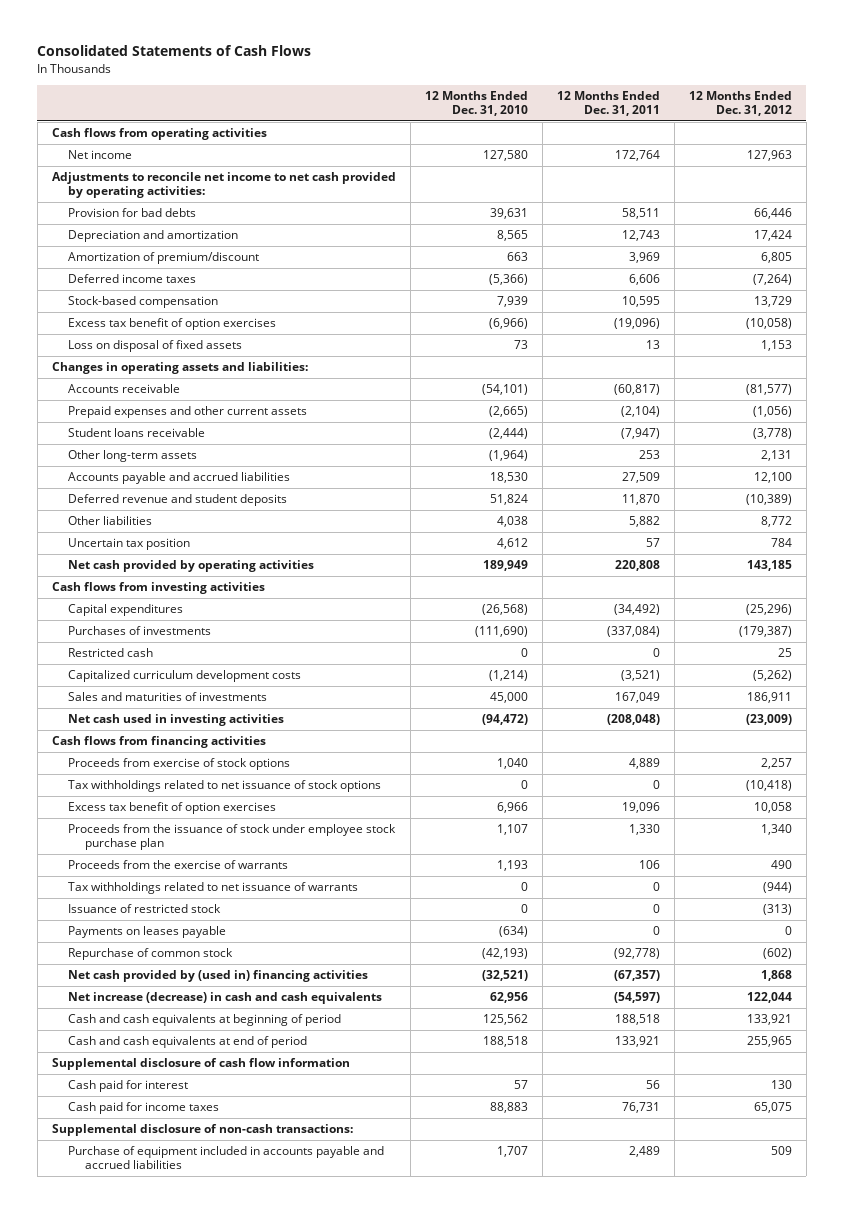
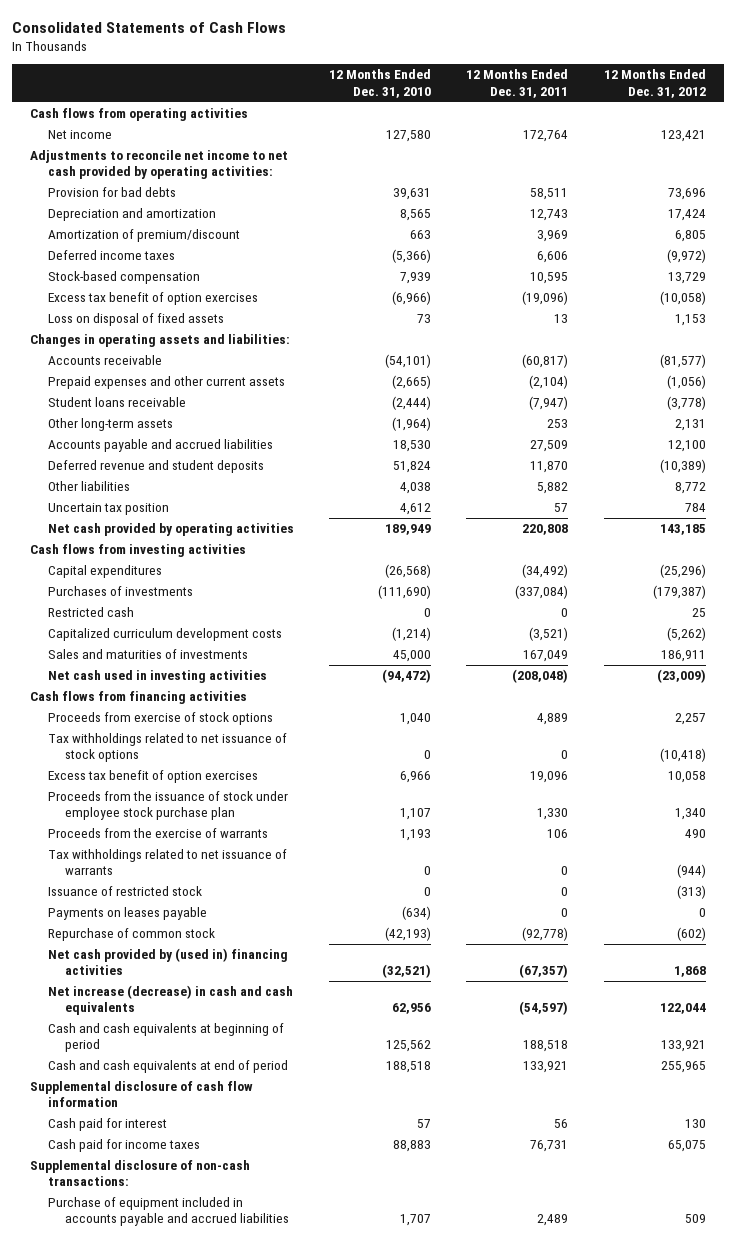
- Net income | 127,580 | 172,764 | 127,963
+ Net income | 127,580 | 172,764 | 123,421
- Provision for bad debts | 39,631 | 58,511 | 66,446
+ Provision for bad debts | 39,631 | 58,511 | 73,696
- Deferred income taxes | (5,366) | 6,606 | (7,264)
+ Deferred income taxes | (5,366) | 6,606 | (9,972)

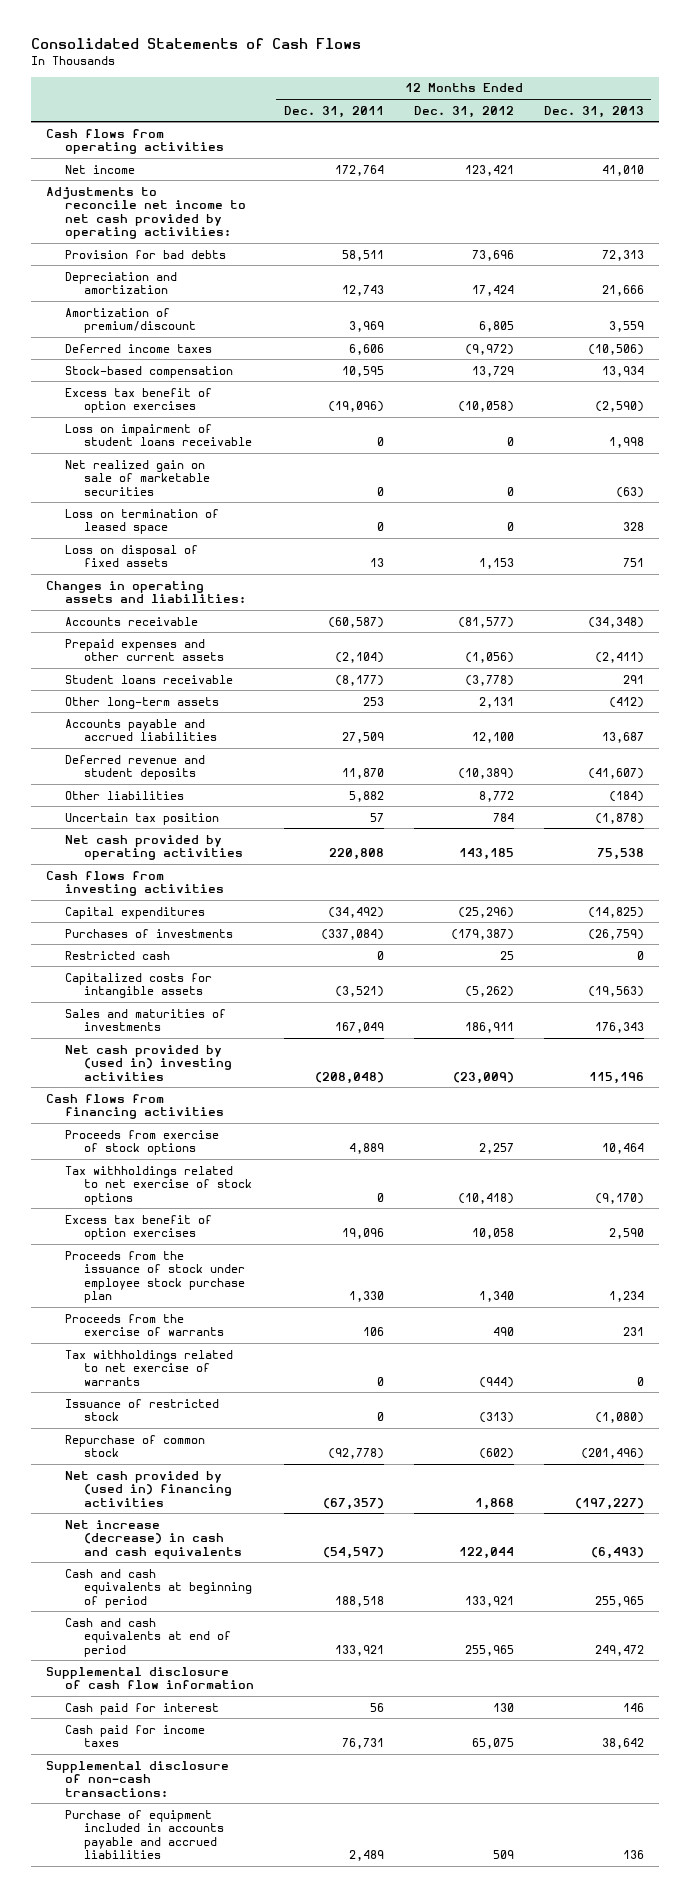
- | 12 Months Ended Dec. 31, 2010 | 12 Months Ended Dec. 31, 2011 | 12 Months Ended Dec. 31, 2012
+ | 12 Months Ended Dec. 31, 2011 | 12 Months Ended Dec. 31, 2012 | 12 Months Ended Dec. 31, 2013
+ Loss on impairment of student loans receivable | 0 | 0 | 1,998
+ Net realized gain on sale of marketable securities | 0 | 0 | (63)
+ Loss on termination of leased space | 0 | 0 | 328
- Accounts receivable | (54,101) | (60,817) | (81,577)
+ Accounts receivable | (60,587) | (81,577) | (34,348)
- Student loans receivable | (2,444) | (7,947) | (3,778)
+ Student loans receivable | (8,177) | (3,778) | 291
- Capitalized curriculum development costs | (1,214) | (3,521) | (5,262)
+ Capitalized costs for intangible assets | (3,521) | (5,262) | (19,563)
- Net cash used in investing activities | (94,472) | (208,048) | (23,009)
+ Net cash provided by (used in) investing activities | (208,048) | (23,009) | 115,196
- Tax withholdings related to net issuance of stock options | 0 | 0 | (10,418)
+ Tax withholdings related to net exercise of stock options | 0 | (10,418) | (9,170)
- Tax withholdings related to net issuance of warrants | 0 | 0 | (944)
+ Tax withholdings related to net exercise of warrants | 0 | (944) | 0
- Payments on leases payable | (634) | 0 | 0

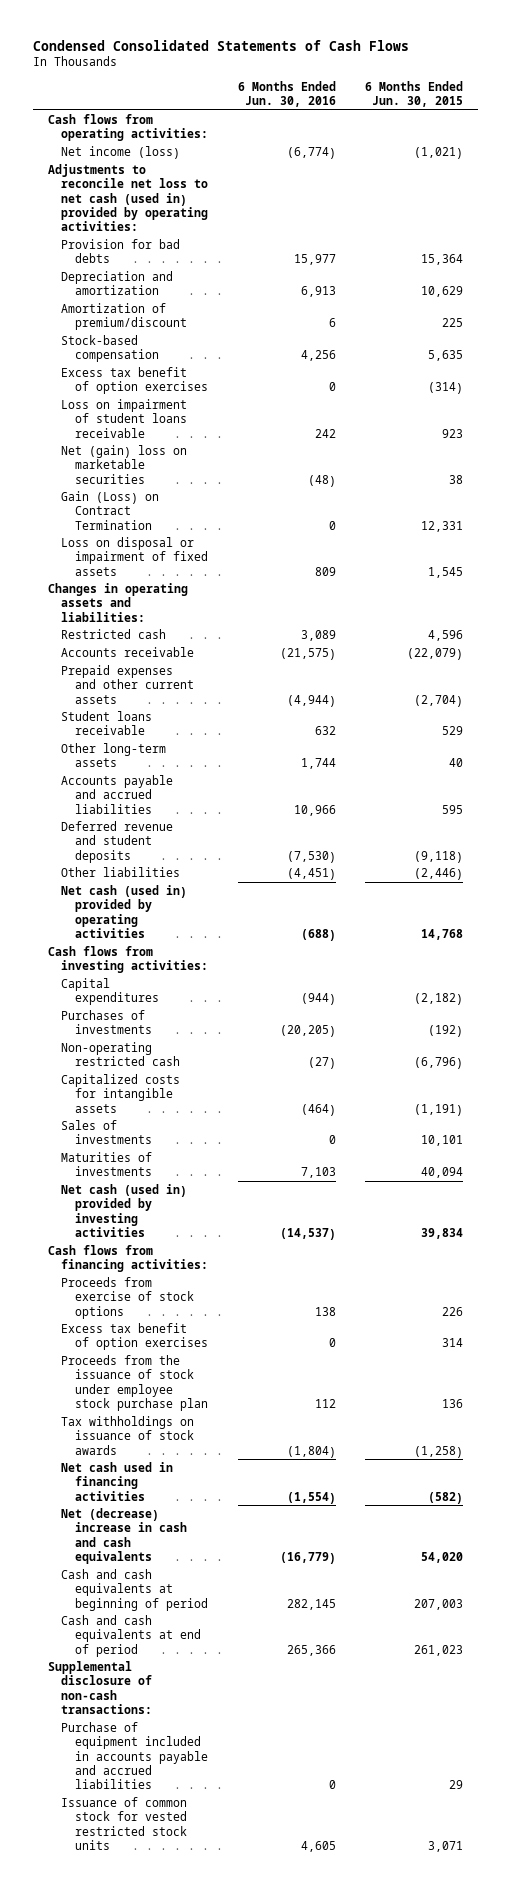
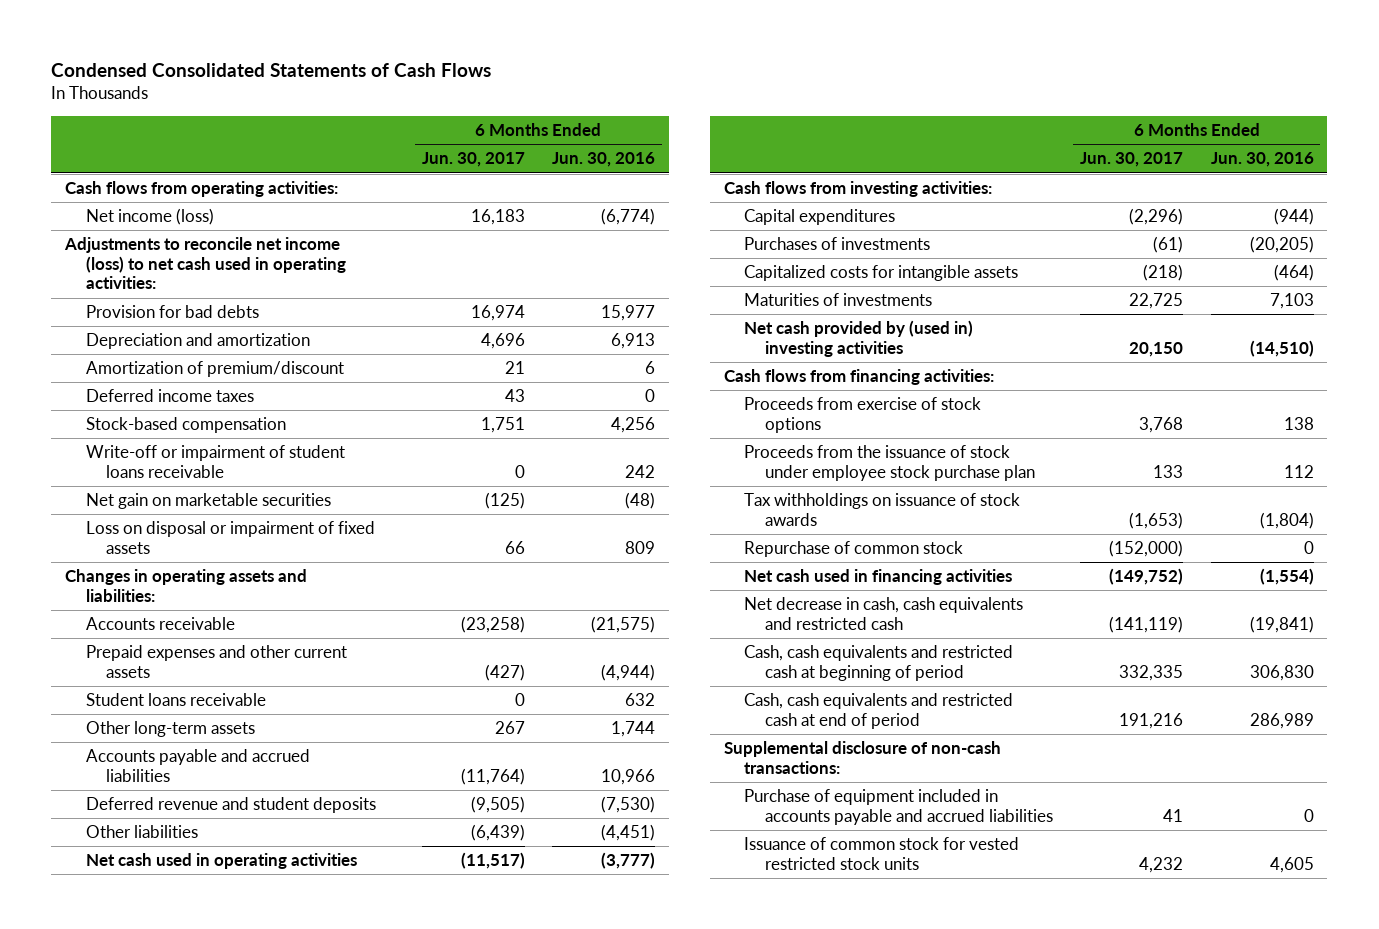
- | 6 Months Ended Jun. 30, 2016 | 6 Months Ended Jun. 30, 2015
+ | 6 Months Ended Jun. 30, 2017 | 6 Months Ended Jun. 30, 2016
- Adjustments to reconcile net loss to net cash (used in) provided by operating activities:
+ Adjustments to reconcile net income (loss) to net cash used in operating activities:
+ Deferred income taxes | 43 | 0
- Excess tax benefit of option exercises | 0 | (314)
- Loss on impairment of student loans receivable | 242 | 923
- Net (gain) loss on marketable securities | (48) | 38
- Gain (Loss) on Contract Termination | 0 | 12,331
+ Write-off or impairment of student loans receivable | 0 | 242
+ Net gain on marketable securities | (125) | (48)
- Restricted cash | 3,089 | 4,596
- Net cash (used in) provided by operating activities | (688) | 14,768
+ Net cash used in operating activities | (11,517) | (3,777)
- Non-operating restricted cash | (27) | (6,796)
- Sales of investments | 0 | 10,101
- Net cash (used in) provided by investing activities | (14,537) | 39,834
+ Net cash provided by (used in) investing activities | 20,150 | (14,510)
- Excess tax benefit of option exercises | 0 | 314
+ Repurchase of common stock | (152,000) | 0
- Net (decrease) increase in cash and cash equivalents | (16,779) | 54,020
- Cash and cash equivalents at beginning of period | 282,145 | 207,003
- Cash and cash equivalents at end of period | 265,366 | 261,023
+ Net decrease in cash, cash equivalents and restricted cash | (141,119) | (19,841)
+ Cash, cash equivalents and restricted cash at beginning of period | 332,335 | 306,830
+ Cash, cash equivalents and restricted cash at end of period | 191,216 | 286,989

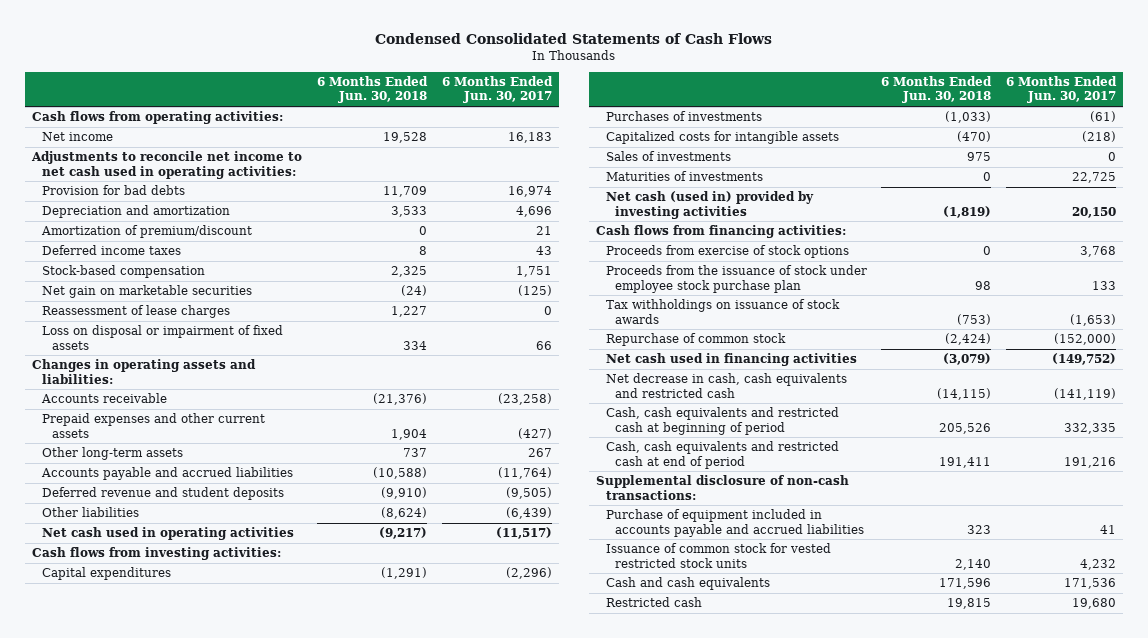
- | 6 Months Ended Jun. 30, 2017 | 6 Months Ended Jun. 30, 2016
+ | 6 Months Ended Jun. 30, 2018 | 6 Months Ended Jun. 30, 2017
- Net income (loss) | 16,183 | (6,774)
- Adjustments to reconcile net income (loss) to net cash used in operating activities:
+ Net income | 19,528 | 16,183
+ Adjustments to reconcile net income to net cash used in operating activities:
- Write-off or impairment of student loans receivable | 0 | 242
+ Reassessment of lease charges | 1,227 | 0
- Student loans receivable | 0 | 632
+ Sales of investments | 975 | 0
- Net cash provided by (used in) investing activities | 20,150 | (14,510)
+ Net cash (used in) provided by investing activities | (1,819) | 20,150
+ Cash and cash equivalents | 171,596 | 171,536
+ Restricted cash | 19,815 | 19,680

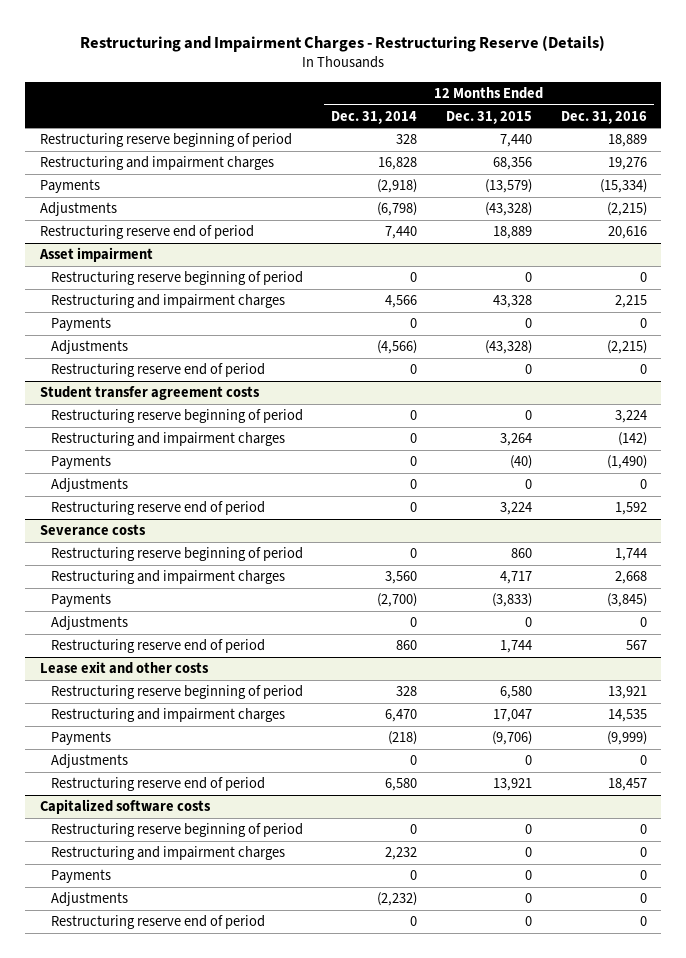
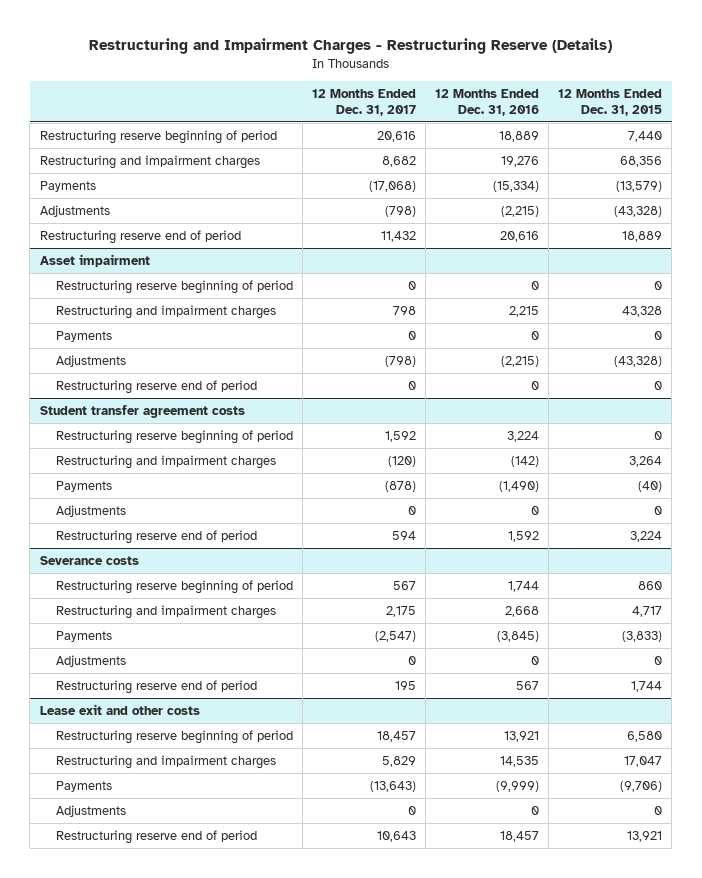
- | 12 Months Ended Dec. 31, 2014 | 12 Months Ended Dec. 31, 2015 | 12 Months Ended Dec. 31, 2016
+ | 12 Months Ended Dec. 31, 2017 | 12 Months Ended Dec. 31, 2016 | 12 Months Ended Dec. 31, 2015
- Capitalized software costs
- Restructuring reserve beginning of period | 0 | 0 | 0
- Restructuring and impairment charges | 2,232 | 0 | 0
- Payments | 0 | 0 | 0
- Adjustments | (2,232) | 0 | 0
- Restructuring reserve end of period | 0 | 0 | 0

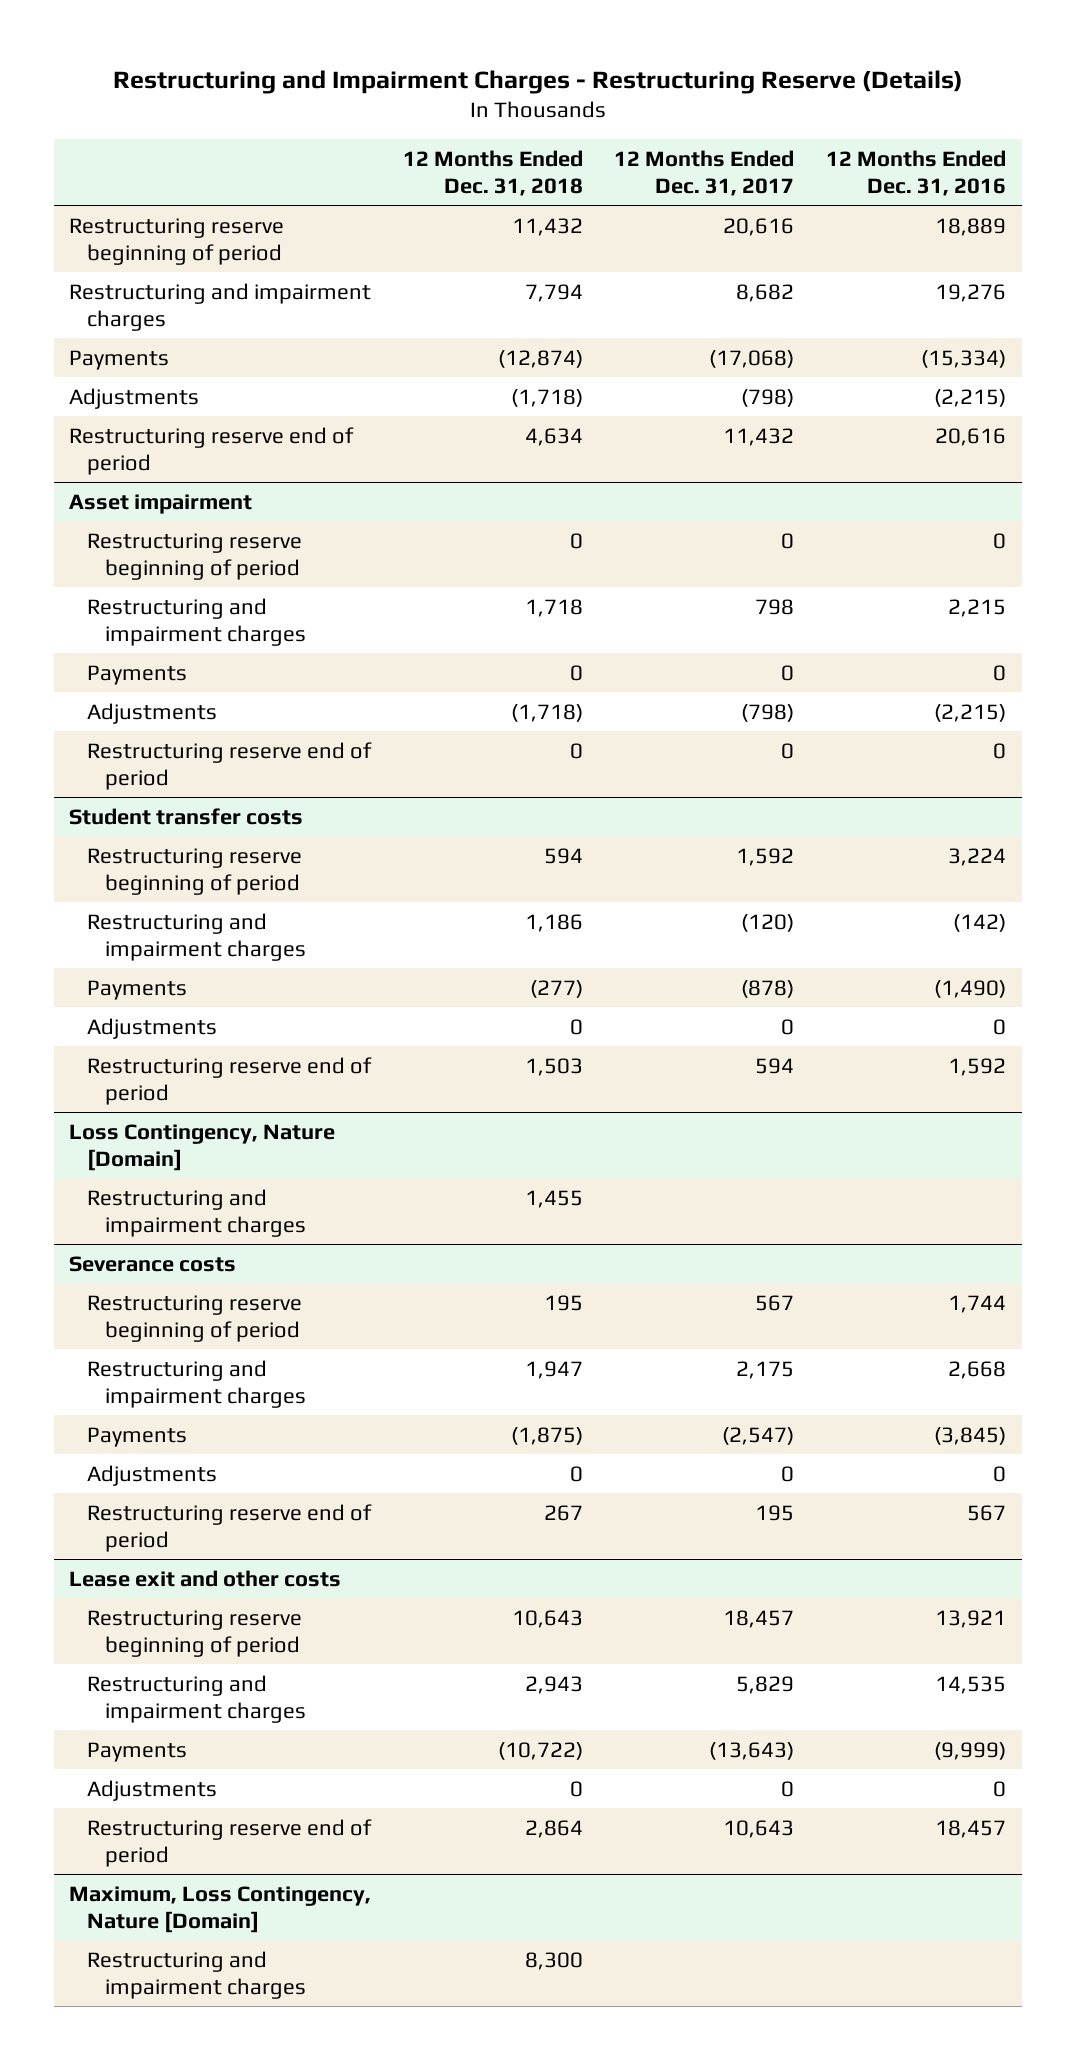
- | 12 Months Ended Dec. 31, 2017 | 12 Months Ended Dec. 31, 2016 | 12 Months Ended Dec. 31, 2015
+ | 12 Months Ended Dec. 31, 2018 | 12 Months Ended Dec. 31, 2017 | 12 Months Ended Dec. 31, 2016
- Student transfer agreement costs
+ Student transfer costs
+ Loss Contingency, Nature [Domain]
+ Restructuring and impairment charges | 1,455 | |
+ Maximum, Loss Contingency, Nature [Domain]
+ Restructuring and impairment charges | 8,300 | |

